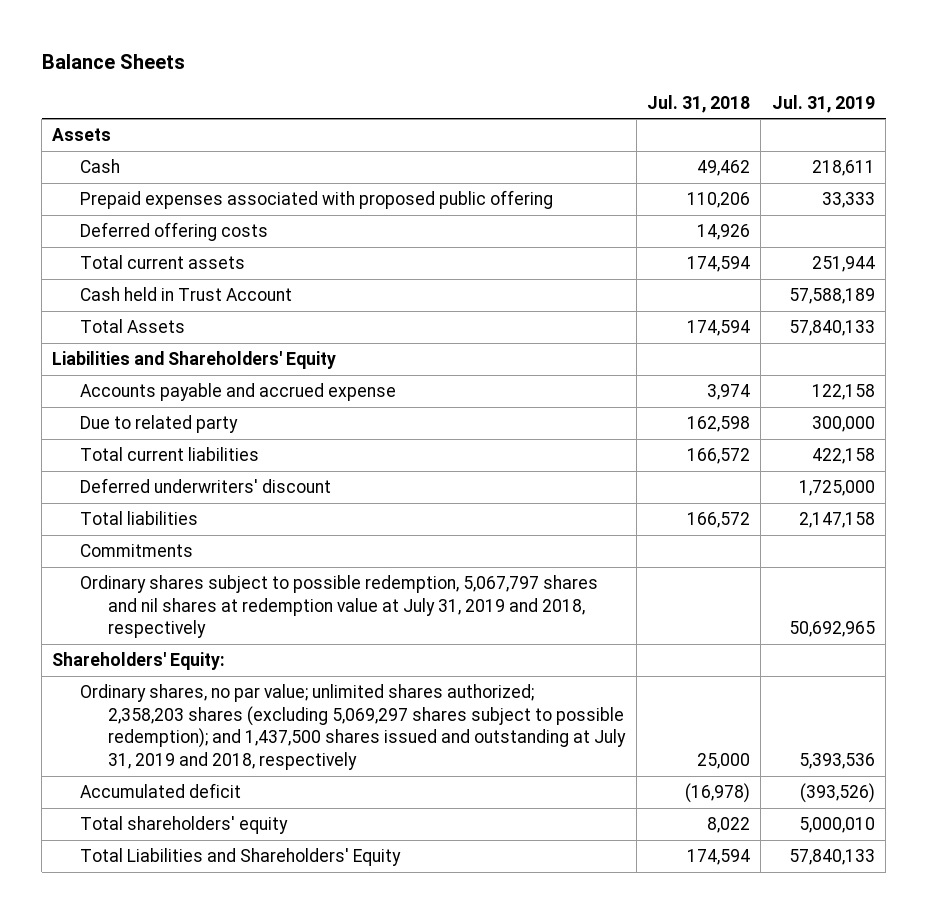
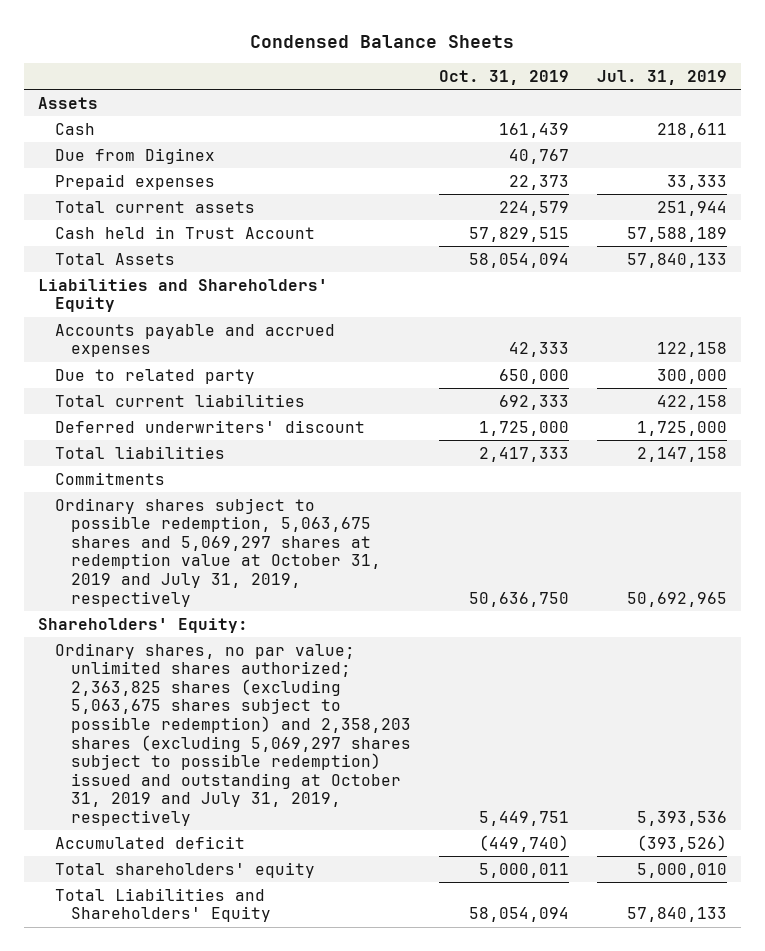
- Balance Sheets
+ Condensed Balance Sheets
- | Jul. 31, 2018 | Jul. 31, 2019
+ | Oct. 31, 2019 | Jul. 31, 2019
- Prepaid expenses associated with proposed public offering | 110,206 | 33,333
- Deferred offering costs | 14,926 |
+ Due from Diginex | 40,767 |
+ Prepaid expenses | 22,373 | 33,333
- Accounts payable and accrued expense | 3,974 | 122,158
+ Accounts payable and accrued expenses | 42,333 | 122,158
- Ordinary shares subject to possible redemption, 5,067,797 shares and nil shares at redemption value at July 31, 2019 and 2018, respectively | | 50,692,965
+ Ordinary shares subject to possible redemption, 5,063,675 shares and 5,069,297 shares at redemption value at October 31, 2019 and July 31, 2019, respectively | 50,636,750 | 50,692,965
- Ordinary shares, no par value; unlimited shares authorized; 2,358,203 shares (excluding 5,069,297 shares subject to possible redemption); and 1,437,500 shares issued and outstanding at July 31, 2019 and 2018, respectively | 25,000 | 5,393,536
+ Ordinary shares, no par value; unlimited shares authorized; 2,363,825 shares (excluding 5,063,675 shares subject to possible redemption) and 2,358,203 shares (excluding 5,069,297 shares subject to possible redemption) issued and outstanding at October 31, 2019 and July 31, 2019, respectively | 5,449,751 | 5,393,536

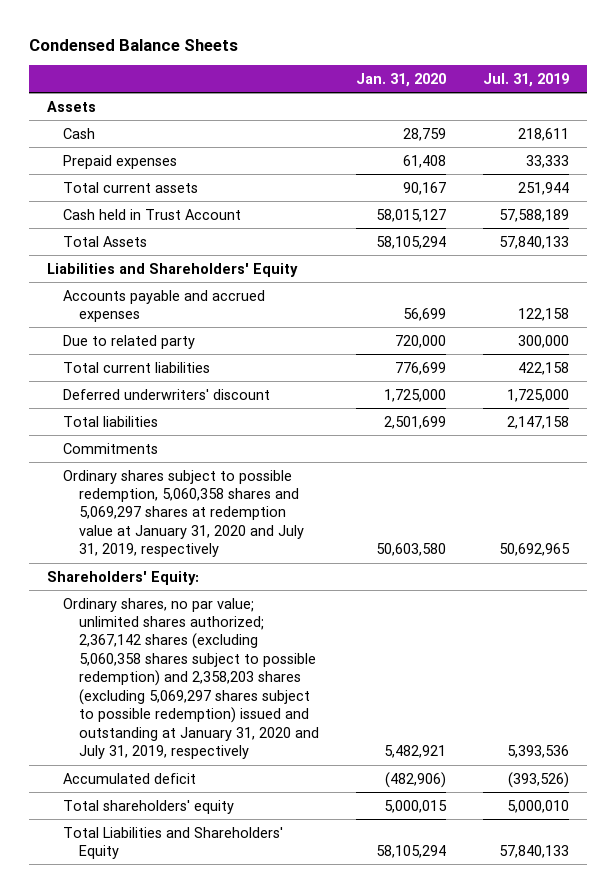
- | Oct. 31, 2019 | Jul. 31, 2019
+ | Jan. 31, 2020 | Jul. 31, 2019
- Due from Diginex | 40,767 |
- Ordinary shares subject to possible redemption, 5,063,675 shares and 5,069,297 shares at redemption value at October 31, 2019 and July 31, 2019, respectively | 50,636,750 | 50,692,965
+ Ordinary shares subject to possible redemption, 5,060,358 shares and 5,069,297 shares at redemption value at January 31, 2020 and July 31, 2019, respectively | 50,603,580 | 50,692,965
- Ordinary shares, no par value; unlimited shares authorized; 2,363,825 shares (excluding 5,063,675 shares subject to possible redemption) and 2,358,203 shares (excluding 5,069,297 shares subject to possible redemption) issued and outstanding at October 31, 2019 and July 31, 2019, respectively | 5,449,751 | 5,393,536
+ Ordinary shares, no par value; unlimited shares authorized; 2,367,142 shares (excluding 5,060,358 shares subject to possible redemption) and 2,358,203 shares (excluding 5,069,297 shares subject to possible redemption) issued and outstanding at January 31, 2020 and July 31, 2019, respectively | 5,482,921 | 5,393,536

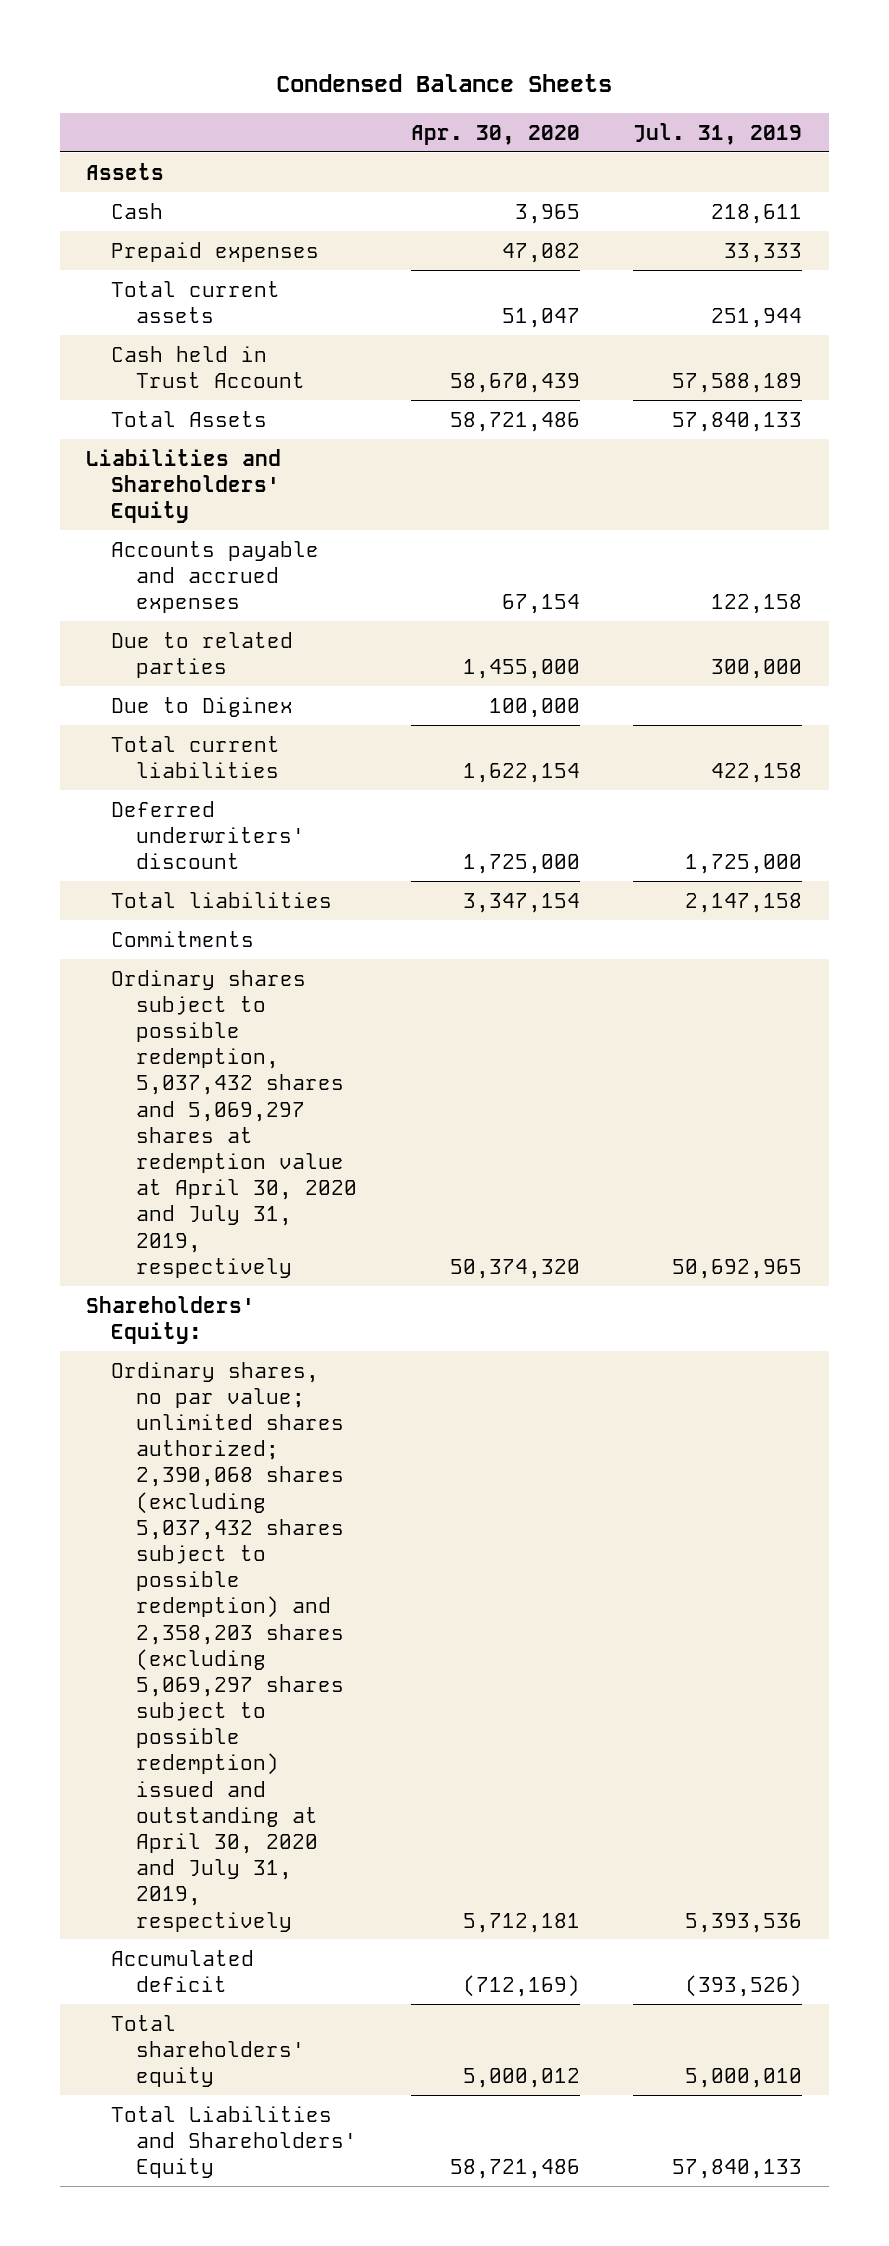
- | Jan. 31, 2020 | Jul. 31, 2019
+ | Apr. 30, 2020 | Jul. 31, 2019
- Due to related party | 720,000 | 300,000
+ Due to related parties | 1,455,000 | 300,000
+ Due to Diginex | 100,000 |
- Ordinary shares subject to possible redemption, 5,060,358 shares and 5,069,297 shares at redemption value at January 31, 2020 and July 31, 2019, respectively | 50,603,580 | 50,692,965
+ Ordinary shares subject to possible redemption, 5,037,432 shares and 5,069,297 shares at redemption value at April 30, 2020 and July 31, 2019, respectively | 50,374,320 | 50,692,965
- Ordinary shares, no par value; unlimited shares authorized; 2,367,142 shares (excluding 5,060,358 shares subject to possible redemption) and 2,358,203 shares (excluding 5,069,297 shares subject to possible redemption) issued and outstanding at January 31, 2020 and July 31, 2019, respectively | 5,482,921 | 5,393,536
+ Ordinary shares, no par value; unlimited shares authorized; 2,390,068 shares (excluding 5,037,432 shares subject to possible redemption) and 2,358,203 shares (excluding 5,069,297 shares subject to possible redemption) issued and outstanding at April 30, 2020 and July 31, 2019, respectively | 5,712,181 | 5,393,536

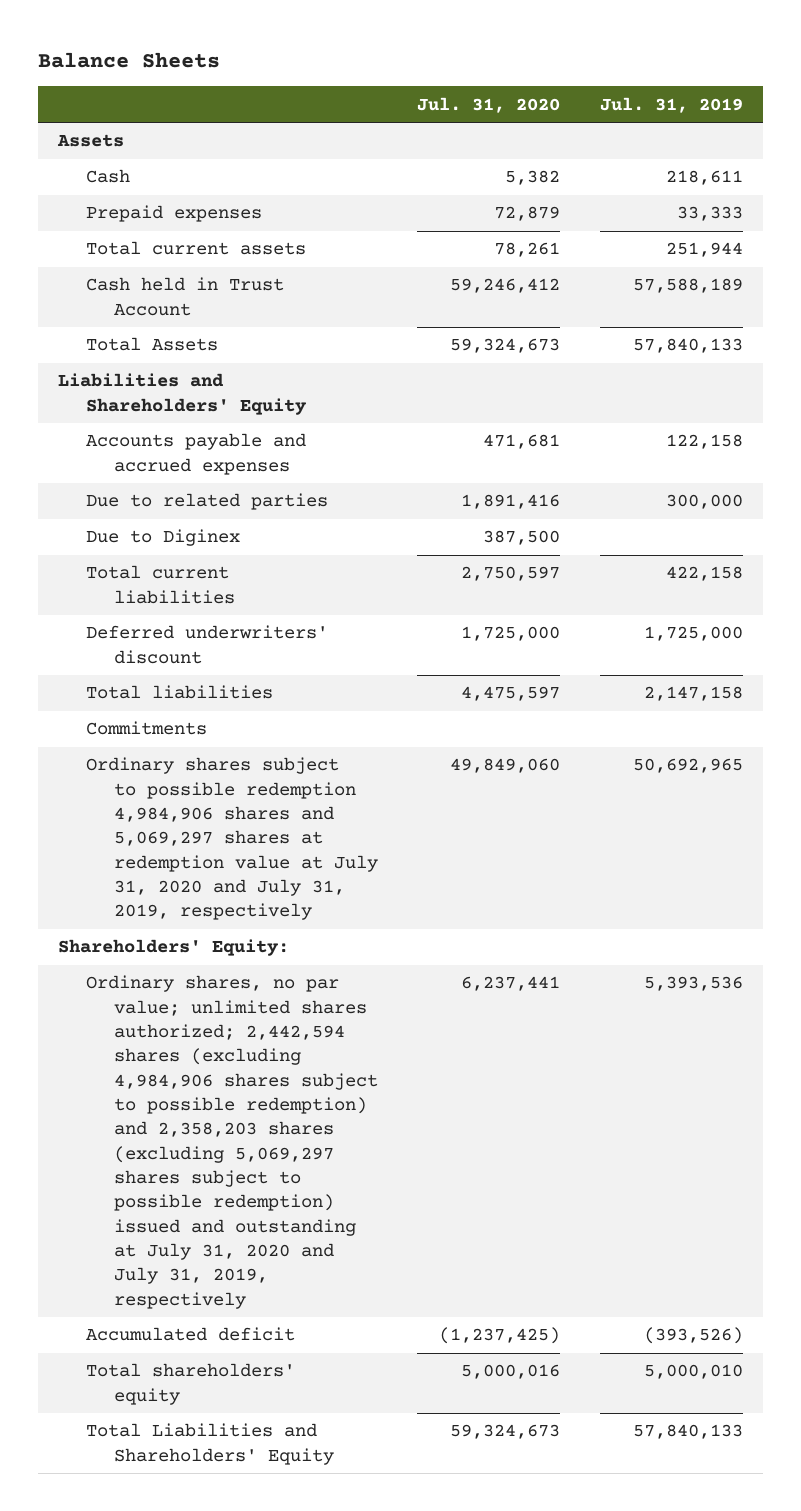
- Condensed Balance Sheets
+ Balance Sheets
- | Apr. 30, 2020 | Jul. 31, 2019
+ | Jul. 31, 2020 | Jul. 31, 2019
- Ordinary shares subject to possible redemption, 5,037,432 shares and 5,069,297 shares at redemption value at April 30, 2020 and July 31, 2019, respectively | 50,374,320 | 50,692,965
+ Ordinary shares subject to possible redemption 4,984,906 shares and 5,069,297 shares at redemption value at July 31, 2020 and July 31, 2019, respectively | 49,849,060 | 50,692,965
- Ordinary shares, no par value; unlimited shares authorized; 2,390,068 shares (excluding 5,037,432 shares subject to possible redemption) and 2,358,203 shares (excluding 5,069,297 shares subject to possible redemption) issued and outstanding at April 30, 2020 and July 31, 2019, respectively | 5,712,181 | 5,393,536
+ Ordinary shares, no par value; unlimited shares authorized; 2,442,594 shares (excluding 4,984,906 shares subject to possible redemption) and 2,358,203 shares (excluding 5,069,297 shares subject to possible redemption) issued and outstanding at July 31, 2020 and July 31, 2019, respectively | 6,237,441 | 5,393,536

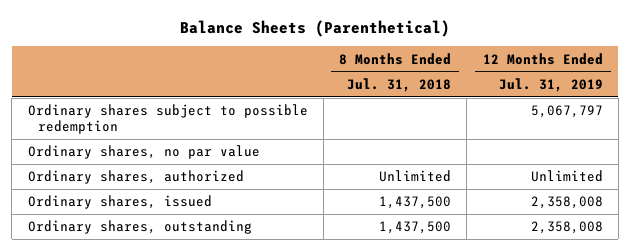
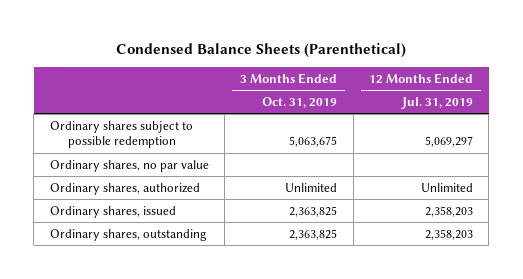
- Balance Sheets (Parenthetical)
+ Condensed Balance Sheets (Parenthetical)
- | 8 Months Ended Jul. 31, 2018 | 12 Months Ended Jul. 31, 2019
+ | 3 Months Ended Oct. 31, 2019 | 12 Months Ended Jul. 31, 2019
- Ordinary shares subject to possible redemption | | 5,067,797
+ Ordinary shares subject to possible redemption | 5,063,675 | 5,069,297
- Ordinary shares, issued | 1,437,500 | 2,358,008
- Ordinary shares, outstanding | 1,437,500 | 2,358,008
+ Ordinary shares, issued | 2,363,825 | 2,358,203
+ Ordinary shares, outstanding | 2,363,825 | 2,358,203

